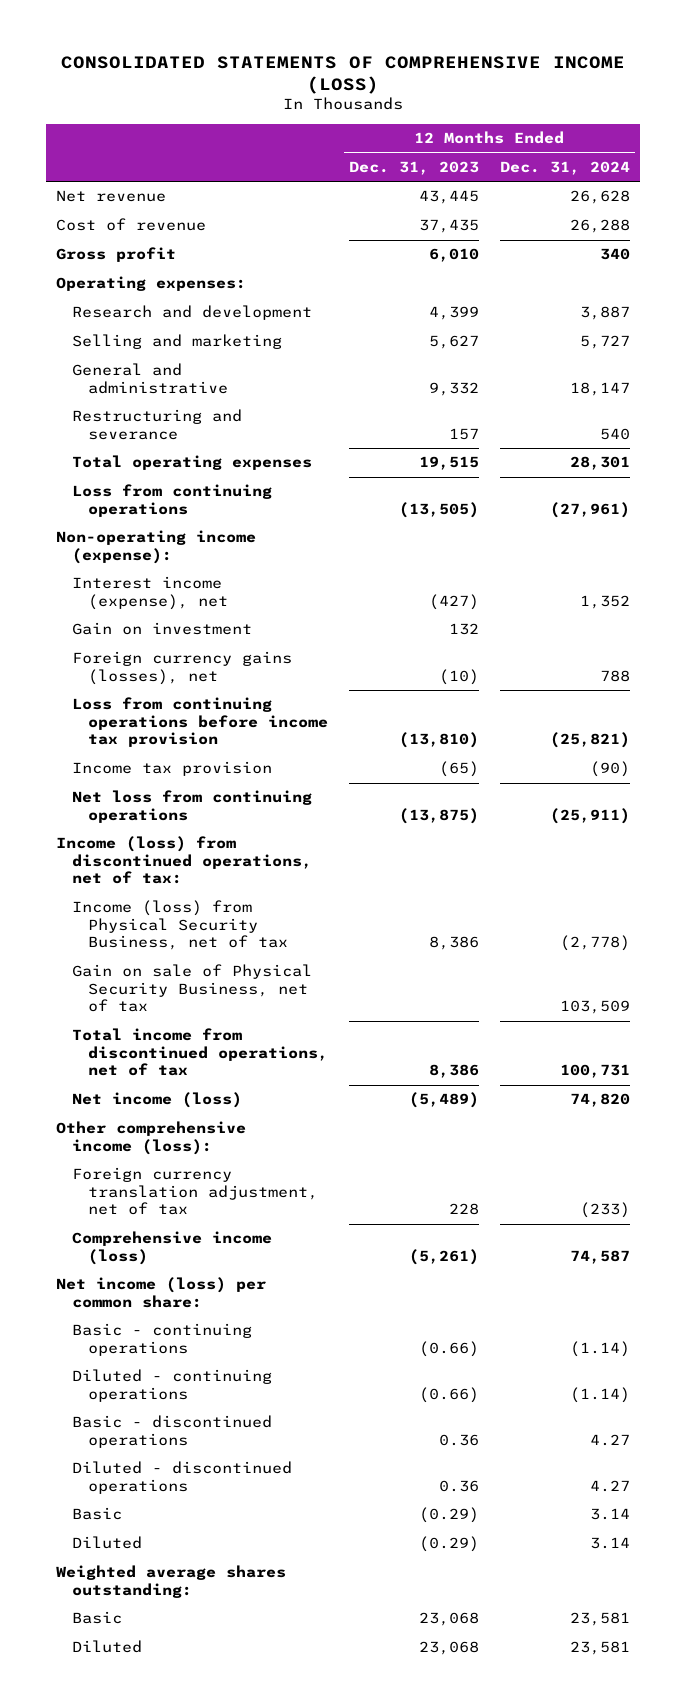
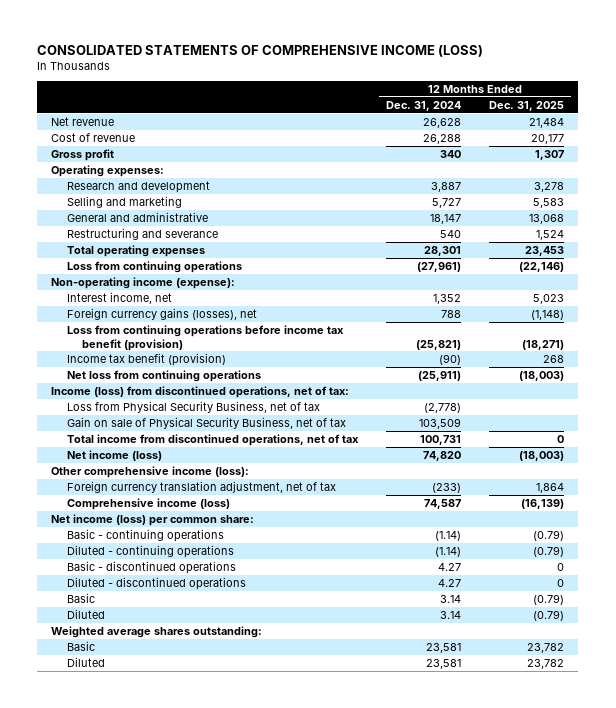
- | 12 Months Ended Dec. 31, 2023 | 12 Months Ended Dec. 31, 2024
+ | 12 Months Ended Dec. 31, 2024 | 12 Months Ended Dec. 31, 2025
- Interest income (expense), net | (427) | 1,352
- Gain on investment | 132 |
+ Interest income, net | 1,352 | 5,023
- Loss from continuing operations before income tax provision | (13,810) | (25,821)
- Income tax provision | (65) | (90)
+ Loss from continuing operations before income tax benefit (provision) | (25,821) | (18,271)
+ Income tax benefit (provision) | (90) | 268
- Income (loss) from Physical Security Business, net of tax | 8,386 | (2,778)
+ Loss from Physical Security Business, net of tax | (2,778) |

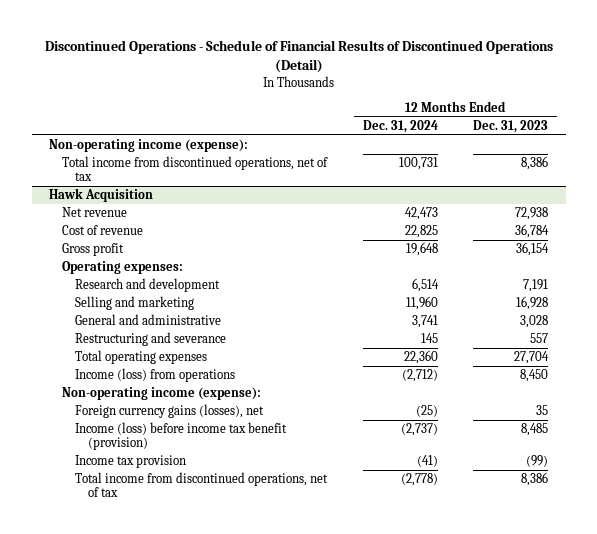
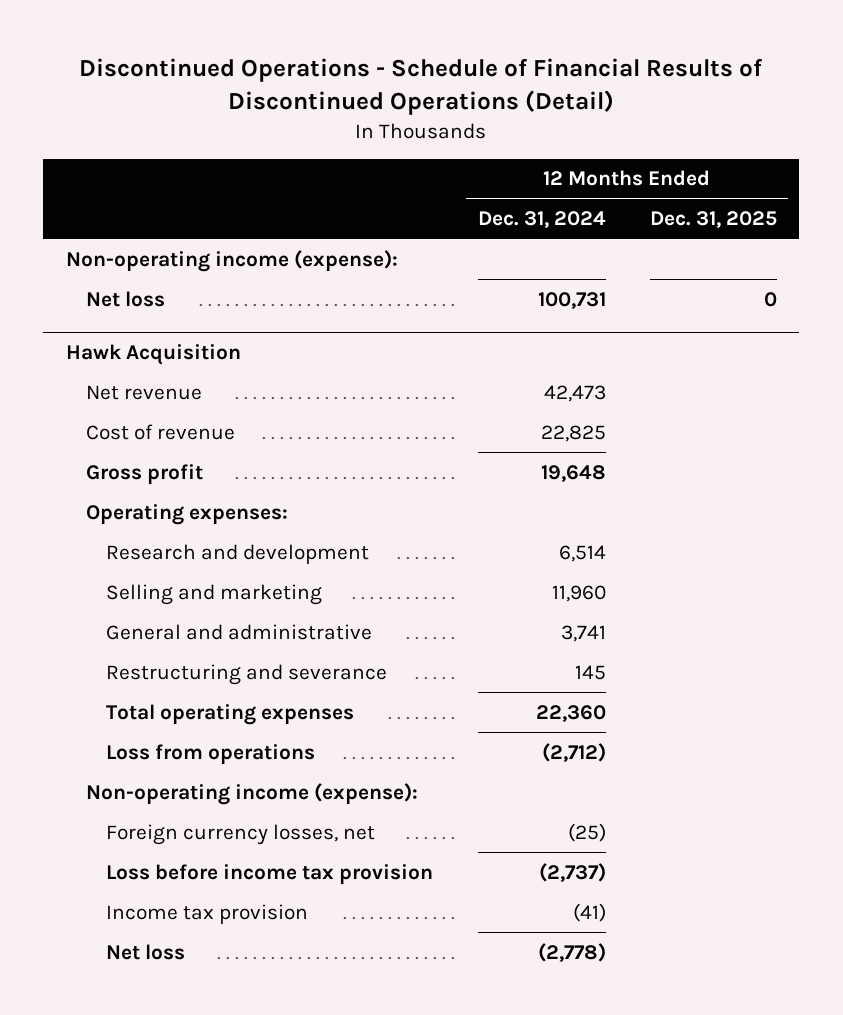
- | 12 Months Ended Dec. 31, 2024 | 12 Months Ended Dec. 31, 2023
+ | 12 Months Ended Dec. 31, 2024 | 12 Months Ended Dec. 31, 2025
- Total income from discontinued operations, net of tax | 100,731 | 8,386
+ Net loss | 100,731 | 0
@ Hawk Acquisition
- Income (loss) from operations | (2,712) | 8,450
+ Loss from operations | (2,712) |
- Foreign currency gains (losses), net | (25) | 35
- Income (loss) before income tax benefit (provision) | (2,737) | 8,485
+ Foreign currency losses, net | (25) |
+ Loss before income tax provision | (2,737) |
- Total income from discontinued operations, net of tax | (2,778) | 8,386
+ Net loss | (2,778) |

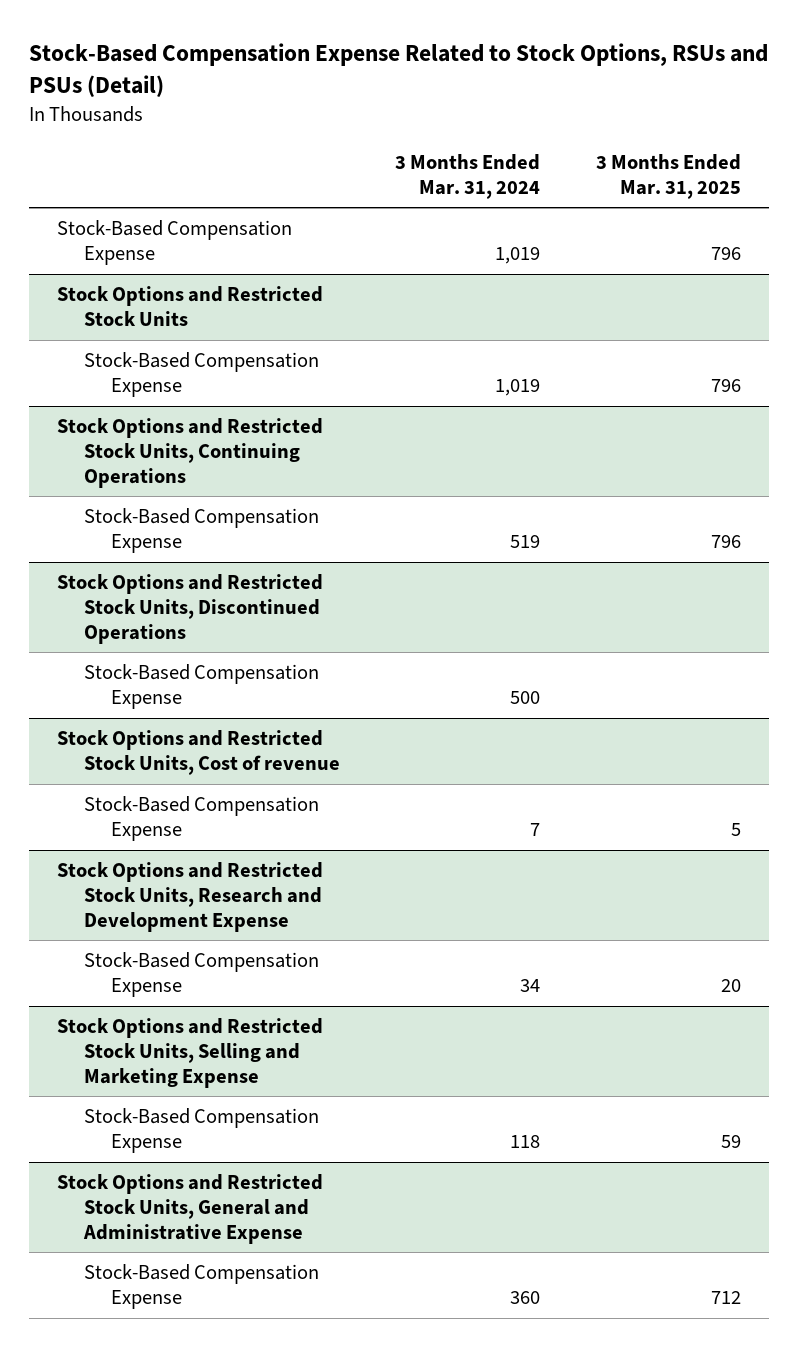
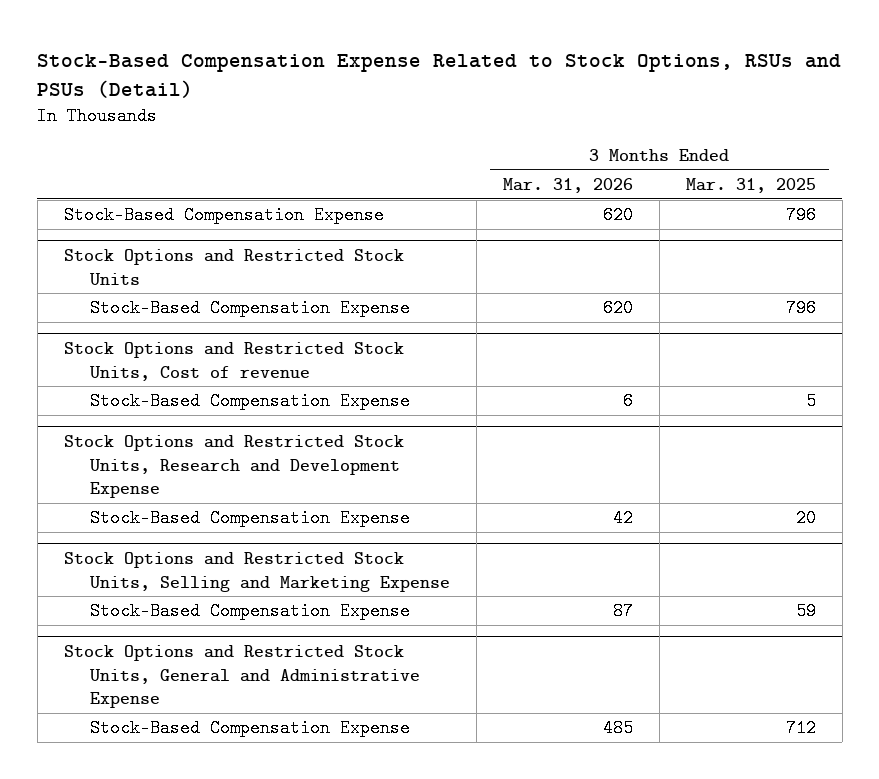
- | 3 Months Ended Mar. 31, 2024 | 3 Months Ended Mar. 31, 2025
+ | 3 Months Ended Mar. 31, 2026 | 3 Months Ended Mar. 31, 2025
- Stock Options and Restricted Stock Units, Continuing Operations
- Stock-Based Compensation Expense | 519 | 796
- Stock Options and Restricted Stock Units, Discontinued Operations
- Stock-Based Compensation Expense | 500 |

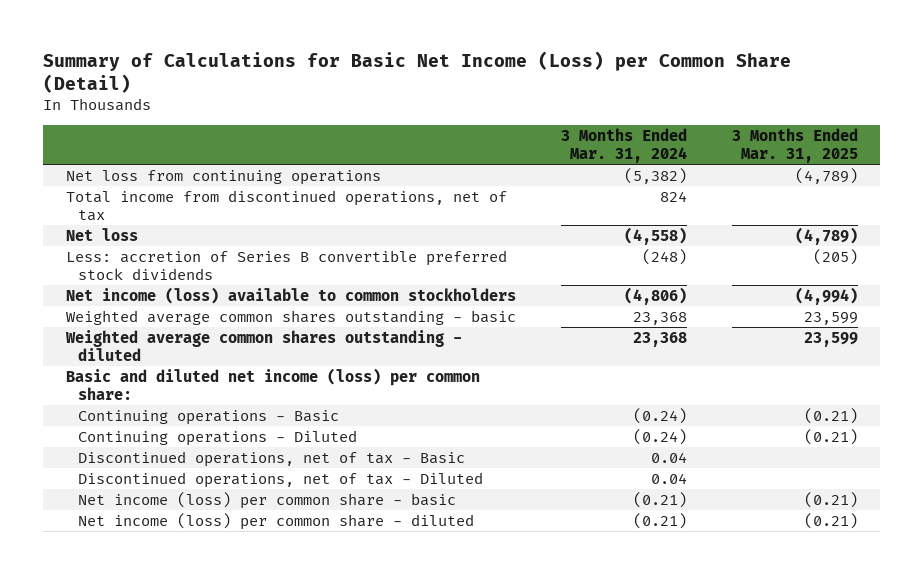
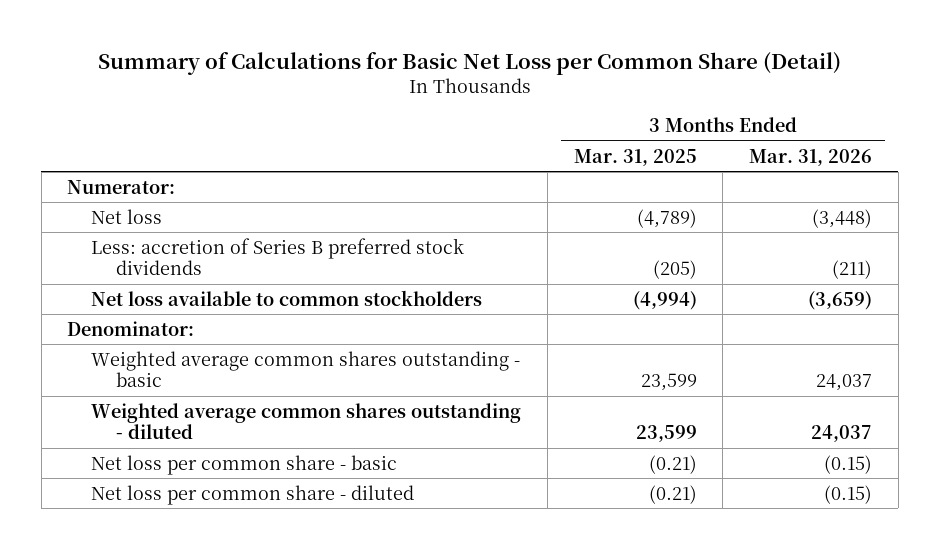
- Summary of Calculations for Basic Net Income (Loss) per Common Share (Detail)
+ Summary of Calculations for Basic Net Loss per Common Share (Detail)
- | 3 Months Ended Mar. 31, 2024 | 3 Months Ended Mar. 31, 2025
+ | 3 Months Ended Mar. 31, 2025 | 3 Months Ended Mar. 31, 2026
- Net loss from continuing operations | (5,382) | (4,789)
- Total income from discontinued operations, net of tax | 824 |
+ Numerator:
- Less: accretion of Series B convertible preferred stock dividends | (248) | (205)
- Net income (loss) available to common stockholders | (4,806) | (4,994)
+ Less: accretion of Series B preferred stock dividends | (205) | (211)
+ Net loss available to common stockholders | (4,994) | (3,659)
+ Denominator:
- Basic and diluted net income (loss) per common share:
- Continuing operations - Basic | (0.24) | (0.21)
- Continuing operations - Diluted | (0.24) | (0.21)
- Discontinued operations, net of tax - Basic | 0.04 |
- Discontinued operations, net of tax - Diluted | 0.04 |
- Net income (loss) per common share - basic | (0.21) | (0.21)
- Net income (loss) per common share - diluted | (0.21) | (0.21)
+ Net loss per common share - basic | (0.21) | (0.15)
+ Net loss per common share - diluted | (0.21) | (0.15)

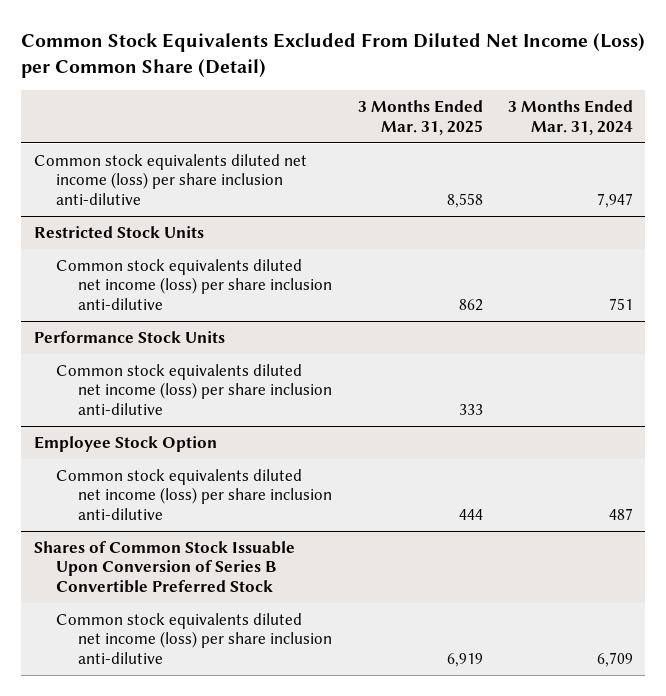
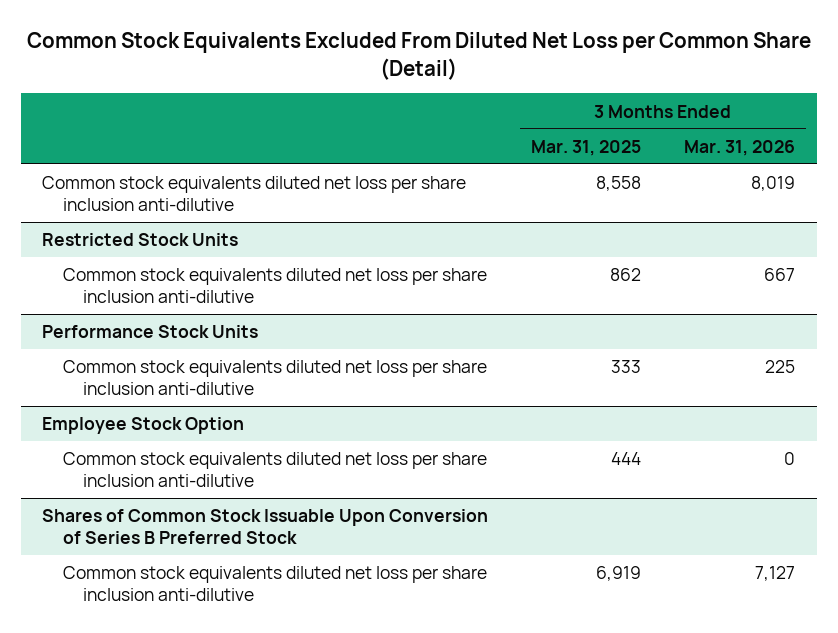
- Common Stock Equivalents Excluded From Diluted Net Income (Loss) per Common Share (Detail)
+ Common Stock Equivalents Excluded From Diluted Net Loss per Common Share (Detail)
- | 3 Months Ended Mar. 31, 2025 | 3 Months Ended Mar. 31, 2024
+ | 3 Months Ended Mar. 31, 2025 | 3 Months Ended Mar. 31, 2026
- Common stock equivalents diluted net income (loss) per share inclusion anti-dilutive | 8,558 | 7,947
+ Common stock equivalents diluted net loss per share inclusion anti-dilutive | 8,558 | 8,019
@ Restricted Stock Units
- Common stock equivalents diluted net income (loss) per share inclusion anti-dilutive | 862 | 751
+ Common stock equivalents diluted net loss per share inclusion anti-dilutive | 862 | 667
@ Performance Stock Units
- Common stock equivalents diluted net income (loss) per share inclusion anti-dilutive | 333 |
+ Common stock equivalents diluted net loss per share inclusion anti-dilutive | 333 | 225
@ Employee Stock Option
- Common stock equivalents diluted net income (loss) per share inclusion anti-dilutive | 444 | 487
- Shares of Common Stock Issuable Upon Conversion of Series B Convertible Preferred Stock
- Common stock equivalents diluted net income (loss) per share inclusion anti-dilutive | 6,919 | 6,709
@ Employee Stock Option
+ Common stock equivalents diluted net loss per share inclusion anti-dilutive | 444 | 0
+ Shares of Common Stock Issuable Upon Conversion of Series B Preferred Stock
+ Common stock equivalents diluted net loss per share inclusion anti-dilutive | 6,919 | 7,127

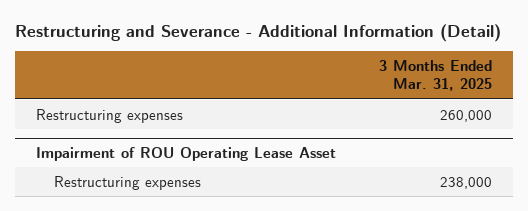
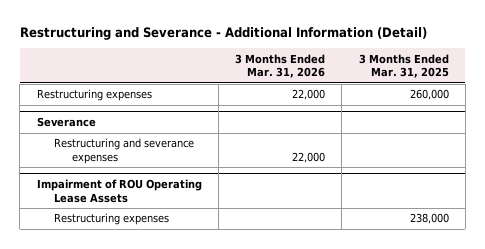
- | 3 Months Ended Mar. 31, 2025
+ | 3 Months Ended Mar. 31, 2026 | 3 Months Ended Mar. 31, 2025
- Impairment of ROU Operating Lease Asset
+ Severance
+ Restructuring and severance expenses | 22,000 |
+ Impairment of ROU Operating Lease Assets

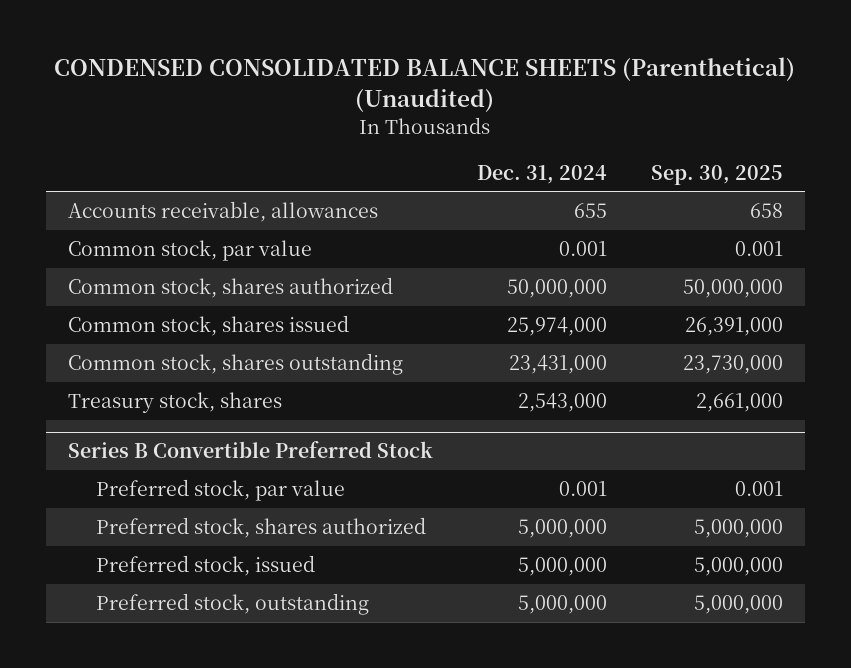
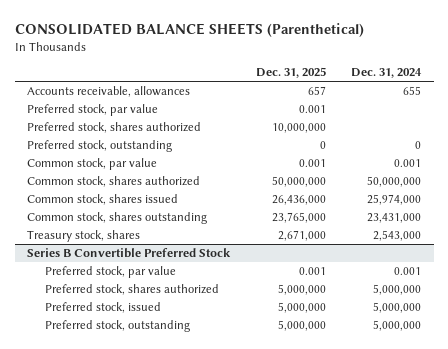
- CONDENSED CONSOLIDATED BALANCE SHEETS (Parenthetical) (Unaudited)
+ CONSOLIDATED BALANCE SHEETS (Parenthetical)
- | Dec. 31, 2024 | Sep. 30, 2025
+ | Dec. 31, 2025 | Dec. 31, 2024
+ Preferred stock, par value | 0.001 |
+ Preferred stock, shares authorized | 10,000,000 |
+ Preferred stock, outstanding | 0 | 0

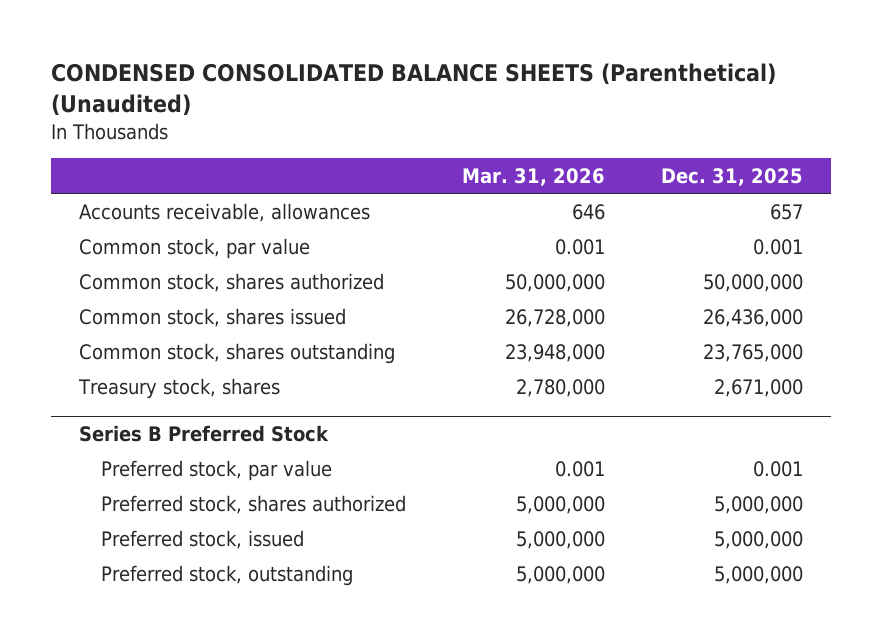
- CONSOLIDATED BALANCE SHEETS (Parenthetical)
+ CONDENSED CONSOLIDATED BALANCE SHEETS (Parenthetical) (Unaudited)
- | Dec. 31, 2025 | Dec. 31, 2024
+ | Mar. 31, 2026 | Dec. 31, 2025
- Preferred stock, par value | 0.001 |
- Preferred stock, shares authorized | 10,000,000 |
- Preferred stock, outstanding | 0 | 0
- Series B Convertible Preferred Stock
+ Series B Preferred Stock

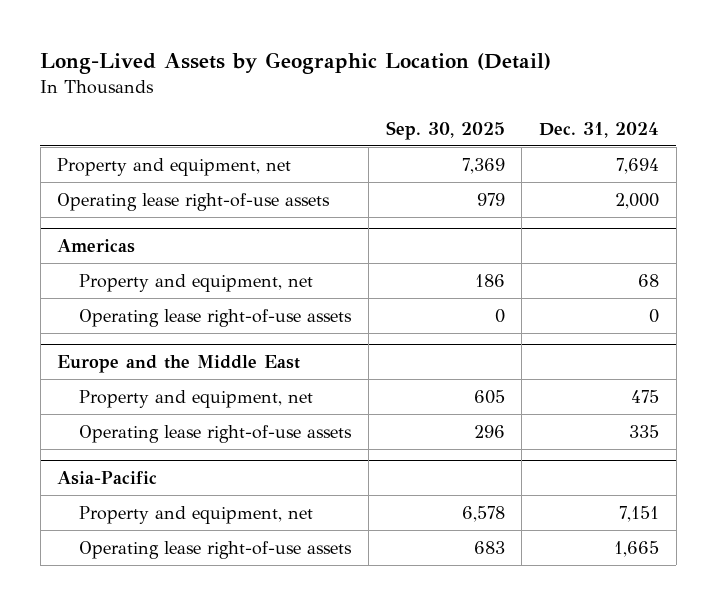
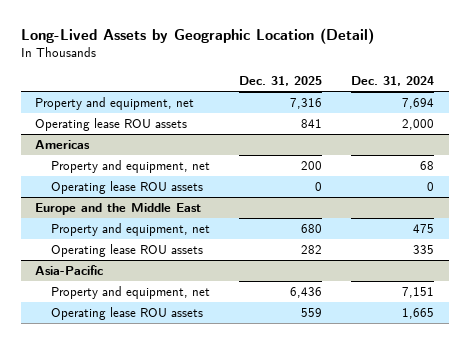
- | Sep. 30, 2025 | Dec. 31, 2024
+ | Dec. 31, 2025 | Dec. 31, 2024
- Operating lease right-of-use assets | 979 | 2,000
+ Operating lease ROU assets | 841 | 2,000
@ Americas
- Operating lease right-of-use assets | 0 | 0
+ Operating lease ROU assets | 0 | 0
@ Europe and the Middle East
- Operating lease right-of-use assets | 296 | 335
+ Operating lease ROU assets | 282 | 335
@ Asia-Pacific
- Operating lease right-of-use assets | 683 | 1,665
+ Operating lease ROU assets | 559 | 1,665

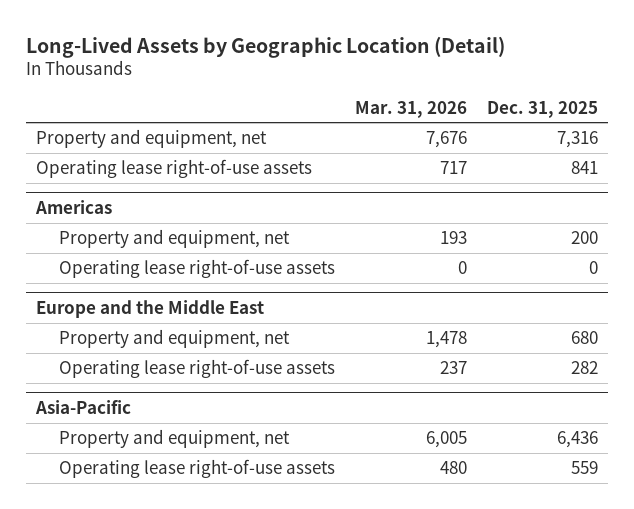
- | Dec. 31, 2025 | Dec. 31, 2024
+ | Mar. 31, 2026 | Dec. 31, 2025
- Operating lease ROU assets | 841 | 2,000
+ Operating lease right-of-use assets | 717 | 841
@ Americas
- Operating lease ROU assets | 0 | 0
+ Operating lease right-of-use assets | 0 | 0
@ Europe and the Middle East
- Operating lease ROU assets | 282 | 335
+ Operating lease right-of-use assets | 237 | 282
@ Asia-Pacific
- Operating lease ROU assets | 559 | 1,665
+ Operating lease right-of-use assets | 480 | 559

